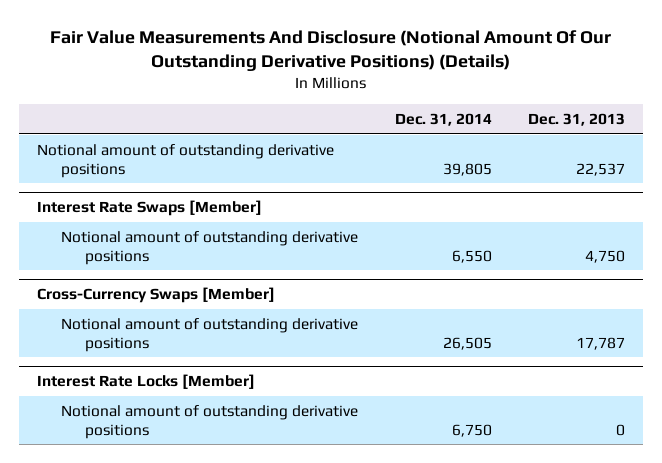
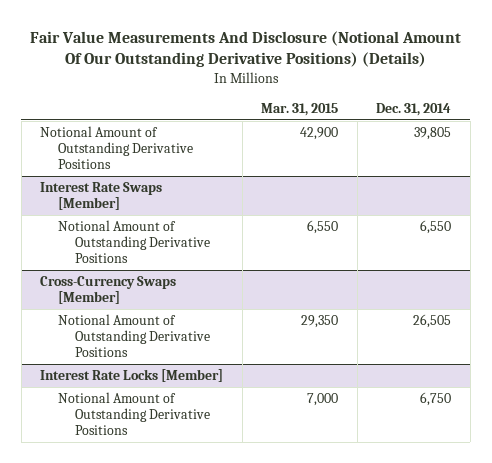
- | Dec. 31, 2014 | Dec. 31, 2013
+ | Mar. 31, 2015 | Dec. 31, 2014
- Notional amount of outstanding derivative positions | 39,805 | 22,537
+ Notional Amount of Outstanding Derivative Positions | 42,900 | 39,805
@ Interest Rate Swaps [Member]
- Notional amount of outstanding derivative positions | 6,550 | 4,750
+ Notional Amount of Outstanding Derivative Positions | 6,550 | 6,550
@ Cross-Currency Swaps [Member]
- Notional amount of outstanding derivative positions | 26,505 | 17,787
+ Notional Amount of Outstanding Derivative Positions | 29,350 | 26,505
@ Interest Rate Locks [Member]
- Notional amount of outstanding derivative positions | 6,750 | 0
+ Notional Amount of Outstanding Derivative Positions | 7,000 | 6,750

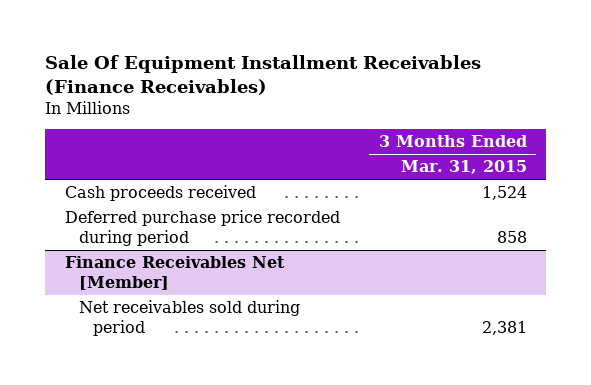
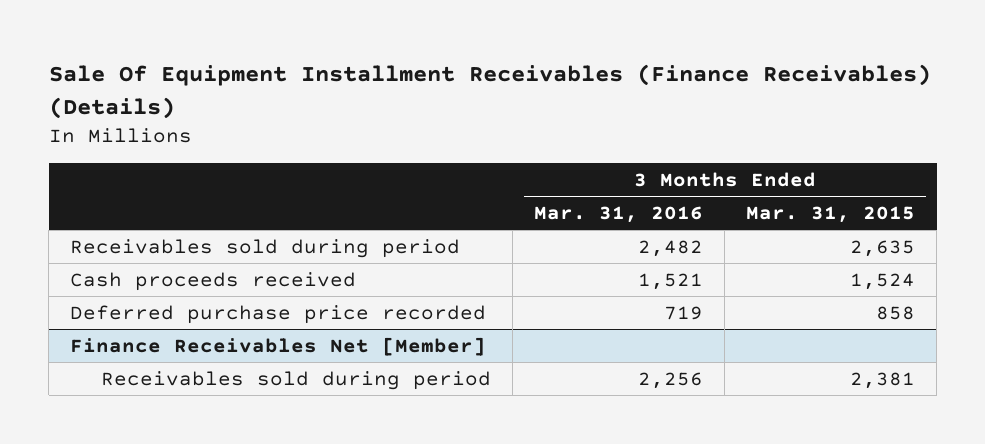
- Sale Of Equipment Installment Receivables (Finance Receivables)
+ Sale Of Equipment Installment Receivables (Finance Receivables) (Details)
- | 3 Months Ended Mar. 31, 2015
+ | 3 Months Ended Mar. 31, 2016 | 3 Months Ended Mar. 31, 2015
+ Receivables sold during period | 2,482 | 2,635
- Deferred purchase price recorded during period | 858
+ Deferred purchase price recorded | 719 | 858
@ Finance Receivables Net [Member]
- Net receivables sold during period | 2,381
+ Receivables sold during period | 2,256 | 2,381

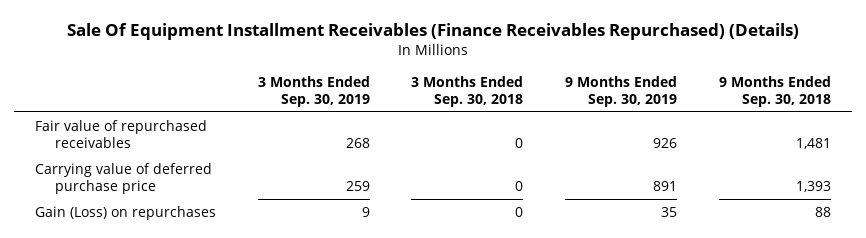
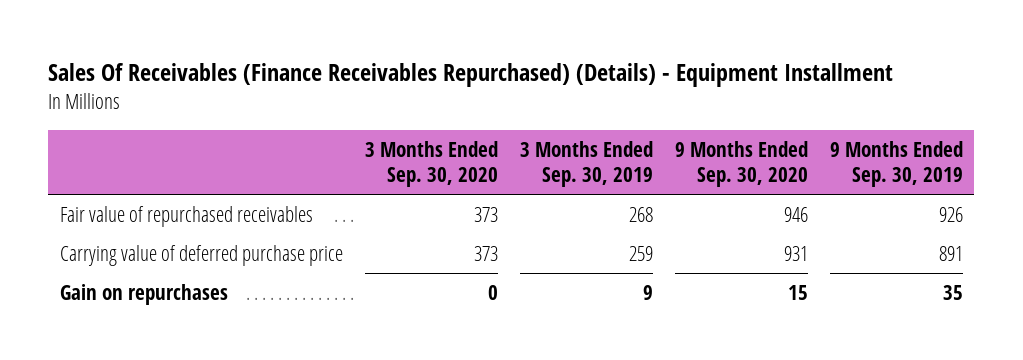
- Sale Of Equipment Installment Receivables (Finance Receivables Repurchased) (Details)
+ Sales Of Receivables (Finance Receivables Repurchased) (Details) - Equipment Installment
- | 3 Months Ended Sep. 30, 2019 | 3 Months Ended Sep. 30, 2018 | 9 Months Ended Sep. 30, 2019 | 9 Months Ended Sep. 30, 2018
+ | 3 Months Ended Sep. 30, 2020 | 3 Months Ended Sep. 30, 2019 | 9 Months Ended Sep. 30, 2020 | 9 Months Ended Sep. 30, 2019
- Gain (Loss) on repurchases | 9 | 0 | 35 | 88
+ Gain on repurchases | 0 | 9 | 15 | 35

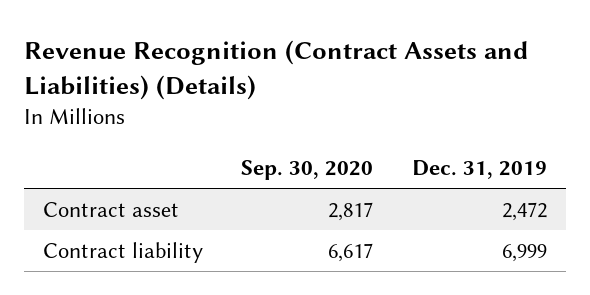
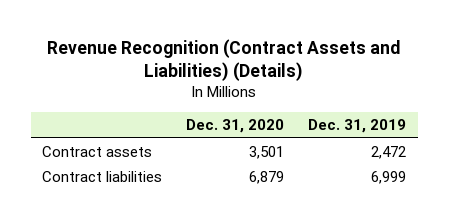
- | Sep. 30, 2020 | Dec. 31, 2019
+ | Dec. 31, 2020 | Dec. 31, 2019
- Contract asset | 2,817 | 2,472
- Contract liability | 6,617 | 6,999
+ Contract assets | 3,501 | 2,472
+ Contract liabilities | 6,879 | 6,999

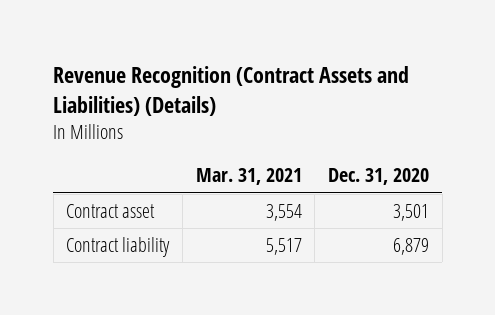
- | Dec. 31, 2020 | Dec. 31, 2019
+ | Mar. 31, 2021 | Dec. 31, 2020
- Contract assets | 3,501 | 2,472
- Contract liabilities | 6,879 | 6,999
+ Contract asset | 3,554 | 3,501
+ Contract liability | 5,517 | 6,879

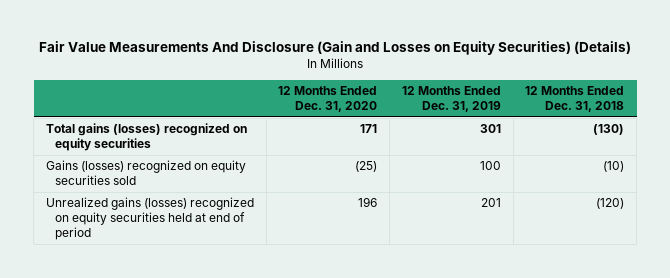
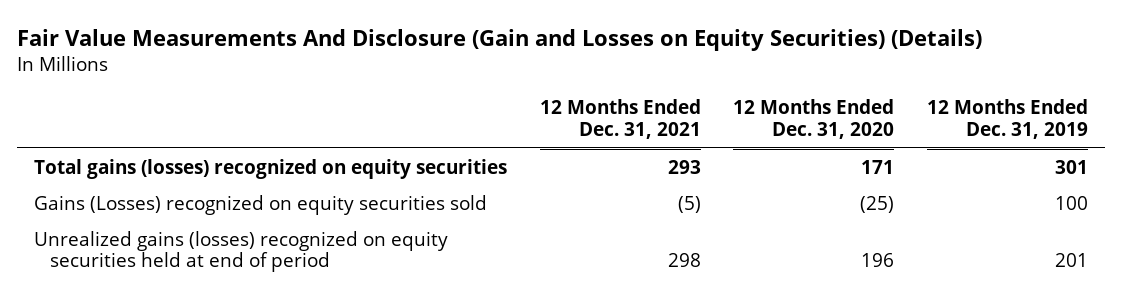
- | 12 Months Ended Dec. 31, 2020 | 12 Months Ended Dec. 31, 2019 | 12 Months Ended Dec. 31, 2018
+ | 12 Months Ended Dec. 31, 2021 | 12 Months Ended Dec. 31, 2020 | 12 Months Ended Dec. 31, 2019
- Gains (losses) recognized on equity securities sold | (25) | 100 | (10)
+ Gains (Losses) recognized on equity securities sold | (5) | (25) | 100

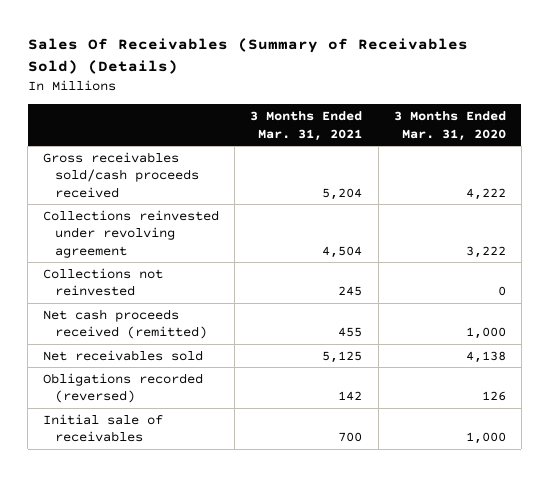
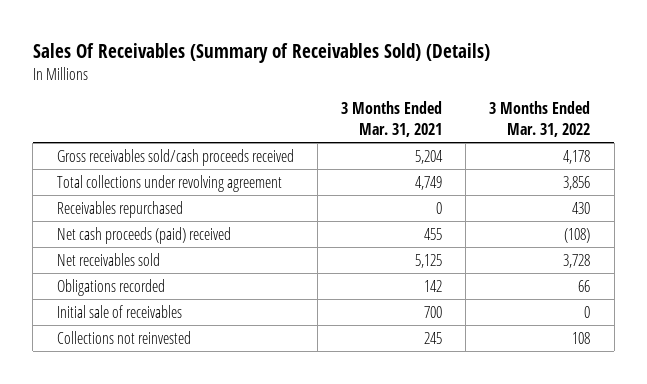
- | 3 Months Ended Mar. 31, 2021 | 3 Months Ended Mar. 31, 2020
+ | 3 Months Ended Mar. 31, 2021 | 3 Months Ended Mar. 31, 2022
- Collections reinvested under revolving agreement | 4,504 | 3,222
- Net cash proceeds received (remitted) | 455 | 1,000
+ Total collections under revolving agreement | 4,749 | 3,856
+ Receivables repurchased | 0 | 430
+ Net cash proceeds (paid) received | 455 | (108)
- Obligations recorded (reversed) | 142 | 126
+ Obligations recorded | 142 | 66
moved down: Collections not reinvested | 245 | 108

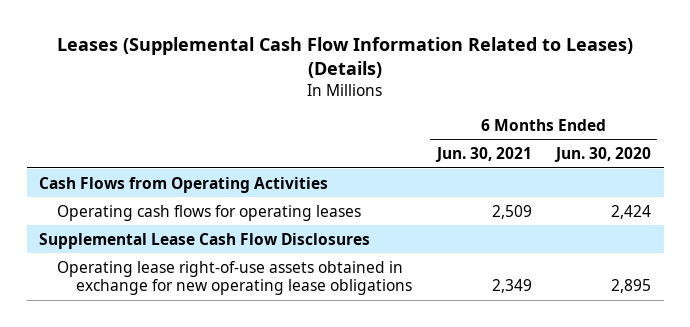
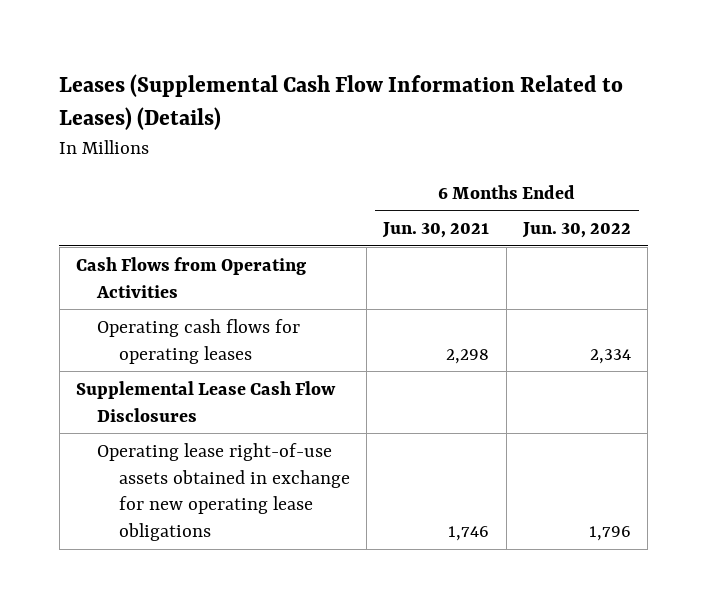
- | 6 Months Ended Jun. 30, 2021 | 6 Months Ended Jun. 30, 2020
+ | 6 Months Ended Jun. 30, 2021 | 6 Months Ended Jun. 30, 2022
- Operating cash flows for operating leases | 2,509 | 2,424
+ Operating cash flows for operating leases | 2,298 | 2,334
- Operating lease right-of-use assets obtained in exchange for new operating lease obligations | 2,349 | 2,895
+ Operating lease right-of-use assets obtained in exchange for new operating lease obligations | 1,746 | 1,796

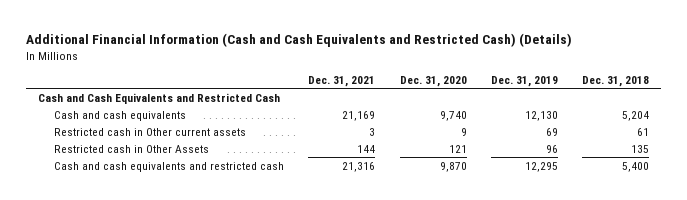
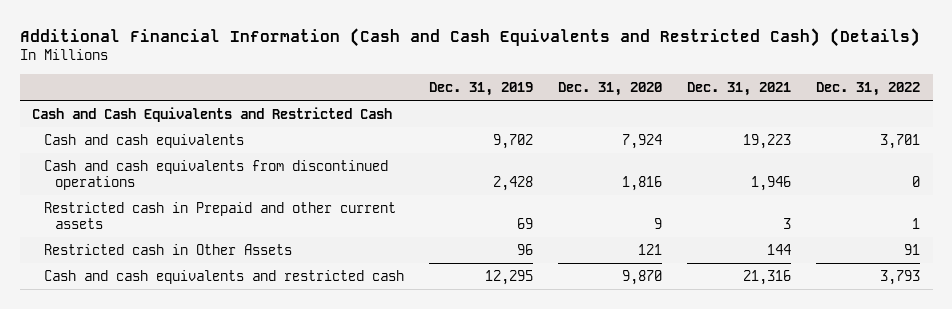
- | Dec. 31, 2021 | Dec. 31, 2020 | Dec. 31, 2019 | Dec. 31, 2018
+ | Dec. 31, 2019 | Dec. 31, 2020 | Dec. 31, 2021 | Dec. 31, 2022
- Cash and cash equivalents | 21,169 | 9,740 | 12,130 | 5,204
- Restricted cash in Other current assets | 3 | 9 | 69 | 61
+ Cash and cash equivalents | 9,702 | 7,924 | 19,223 | 3,701
+ Cash and cash equivalents from discontinued operations | 2,428 | 1,816 | 1,946 | 0
+ Restricted cash in Prepaid and other current assets | 69 | 9 | 3 | 1

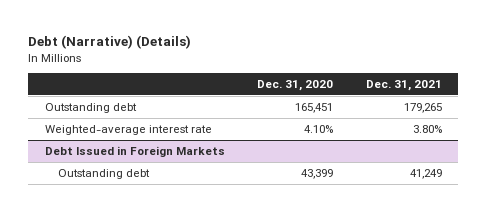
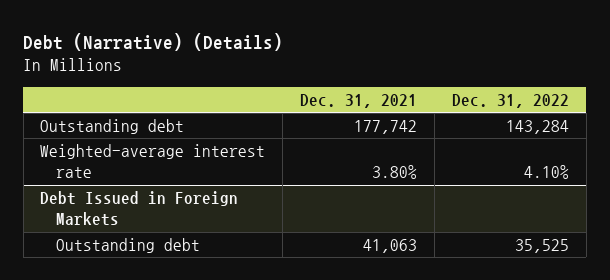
- | Dec. 31, 2020 | Dec. 31, 2021
+ | Dec. 31, 2021 | Dec. 31, 2022
- Outstanding debt | 165,451 | 179,265
+ Outstanding debt | 177,742 | 143,284
@ Debt Issued in Foreign Markets
- Outstanding debt | 43,399 | 41,249
+ Outstanding debt | 41,063 | 35,525

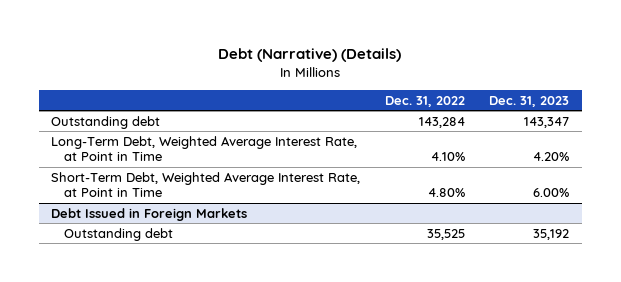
- | Dec. 31, 2021 | Dec. 31, 2022
+ | Dec. 31, 2022 | Dec. 31, 2023
- Weighted-average interest rate | 3.80% | 4.10%
+ Long-Term Debt, Weighted Average Interest Rate, at Point in Time | 4.10% | 4.20%
+ Short-Term Debt, Weighted Average Interest Rate, at Point in Time | 4.80% | 6.00%

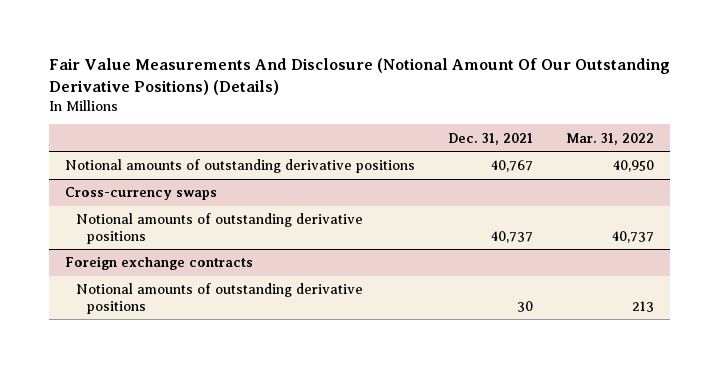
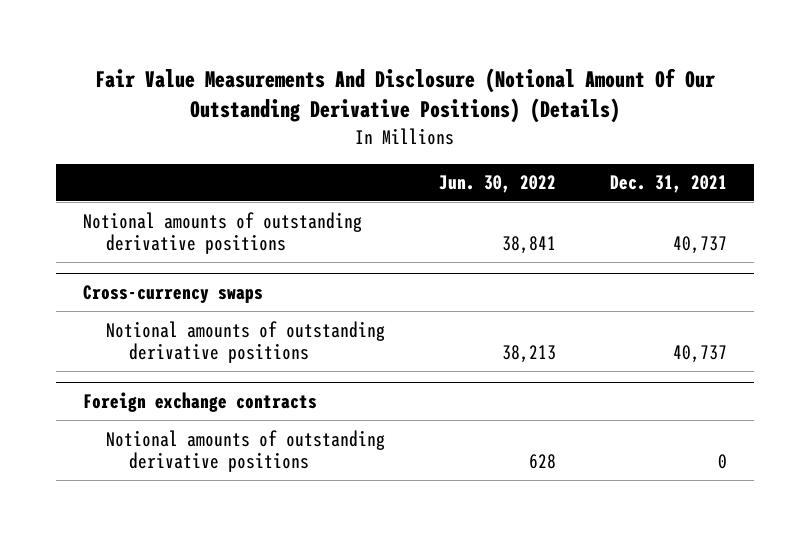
- | Dec. 31, 2021 | Mar. 31, 2022
+ | Jun. 30, 2022 | Dec. 31, 2021
- Notional amounts of outstanding derivative positions | 40,767 | 40,950
+ Notional amounts of outstanding derivative positions | 38,841 | 40,737
@ Foreign exchange contracts
- Notional amounts of outstanding derivative positions | 30 | 213
+ Notional amounts of outstanding derivative positions | 628 | 0

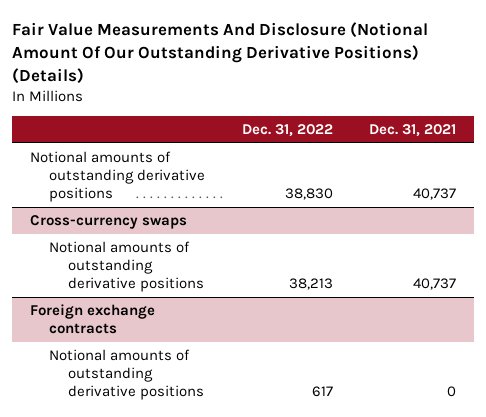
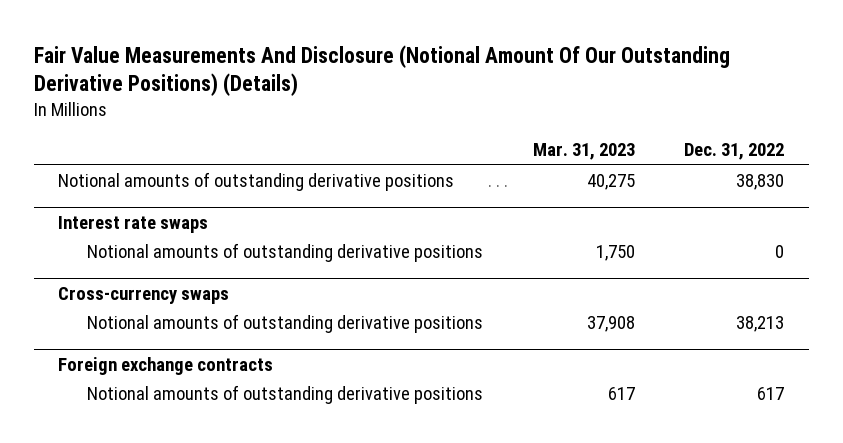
- | Dec. 31, 2022 | Dec. 31, 2021
+ | Mar. 31, 2023 | Dec. 31, 2022
+ Interest rate swaps
+ Notional amounts of outstanding derivative positions | 1,750 | 0

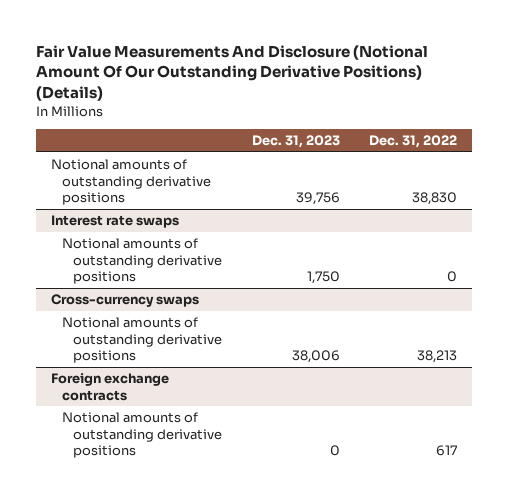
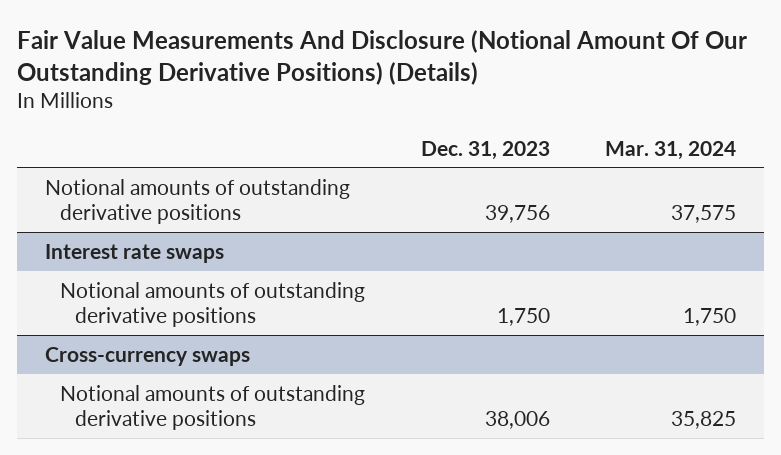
- | Dec. 31, 2023 | Dec. 31, 2022
+ | Dec. 31, 2023 | Mar. 31, 2024
- Foreign exchange contracts
- Notional amounts of outstanding derivative positions | 0 | 617

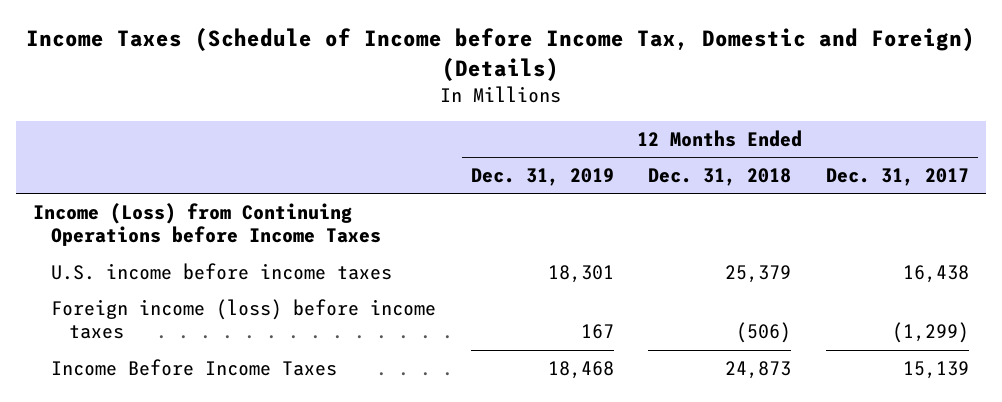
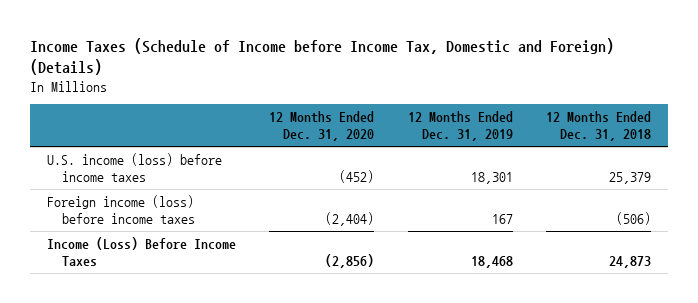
- | 12 Months Ended Dec. 31, 2019 | 12 Months Ended Dec. 31, 2018 | 12 Months Ended Dec. 31, 2017
+ | 12 Months Ended Dec. 31, 2020 | 12 Months Ended Dec. 31, 2019 | 12 Months Ended Dec. 31, 2018
- Income (Loss) from Continuing Operations before Income Taxes
- U.S. income before income taxes | 18,301 | 25,379 | 16,438
+ U.S. income (loss) before income taxes | (452) | 18,301 | 25,379
- Income Before Income Taxes | 18,468 | 24,873 | 15,139
+ Income (Loss) Before Income Taxes | (2,856) | 18,468 | 24,873

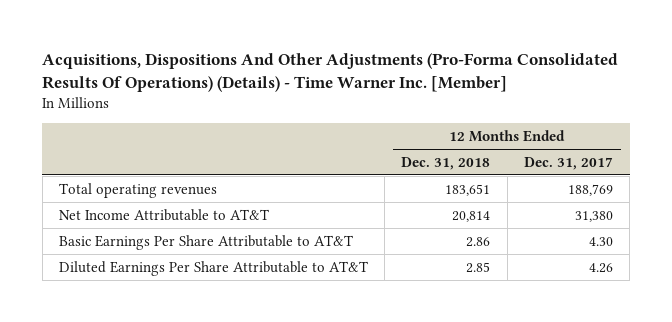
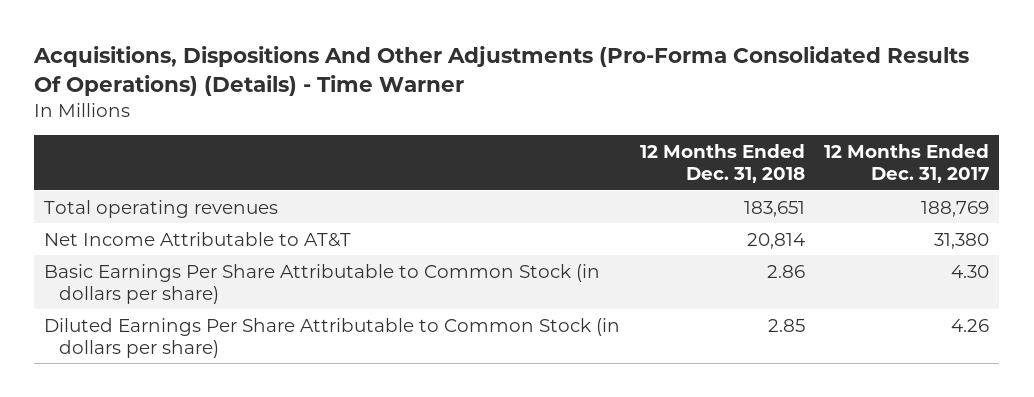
- Acquisitions, Dispositions And Other Adjustments (Pro-Forma Consolidated Results Of Operations) (Details) - Time Warner Inc. [Member]
+ Acquisitions, Dispositions And Other Adjustments (Pro-Forma Consolidated Results Of Operations) (Details) - Time Warner
- Basic Earnings Per Share Attributable to AT&T | 2.86 | 4.30
- Diluted Earnings Per Share Attributable to AT&T | 2.85 | 4.26
+ Basic Earnings Per Share Attributable to Common Stock (in dollars per share) | 2.86 | 4.30
+ Diluted Earnings Per Share Attributable to Common Stock (in dollars per share) | 2.85 | 4.26

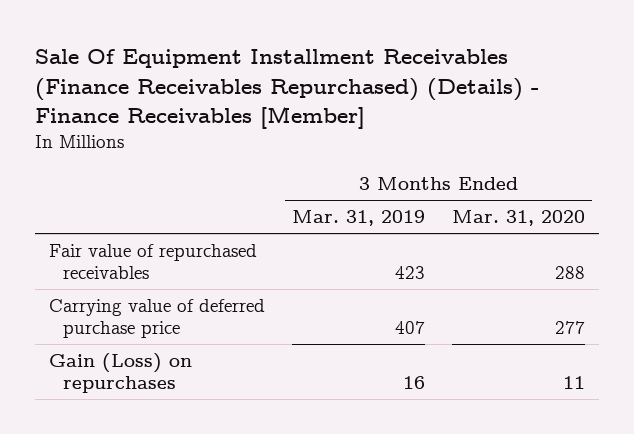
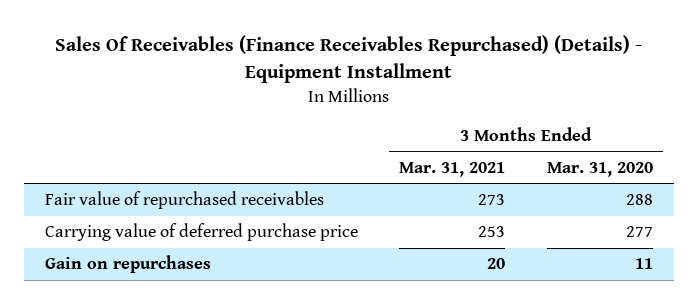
- Sale Of Equipment Installment Receivables (Finance Receivables Repurchased) (Details) - Finance Receivables [Member]
+ Sales Of Receivables (Finance Receivables Repurchased) (Details) - Equipment Installment
- | 3 Months Ended Mar. 31, 2019 | 3 Months Ended Mar. 31, 2020
+ | 3 Months Ended Mar. 31, 2021 | 3 Months Ended Mar. 31, 2020
- Gain (Loss) on repurchases | 16 | 11
+ Gain on repurchases | 20 | 11

